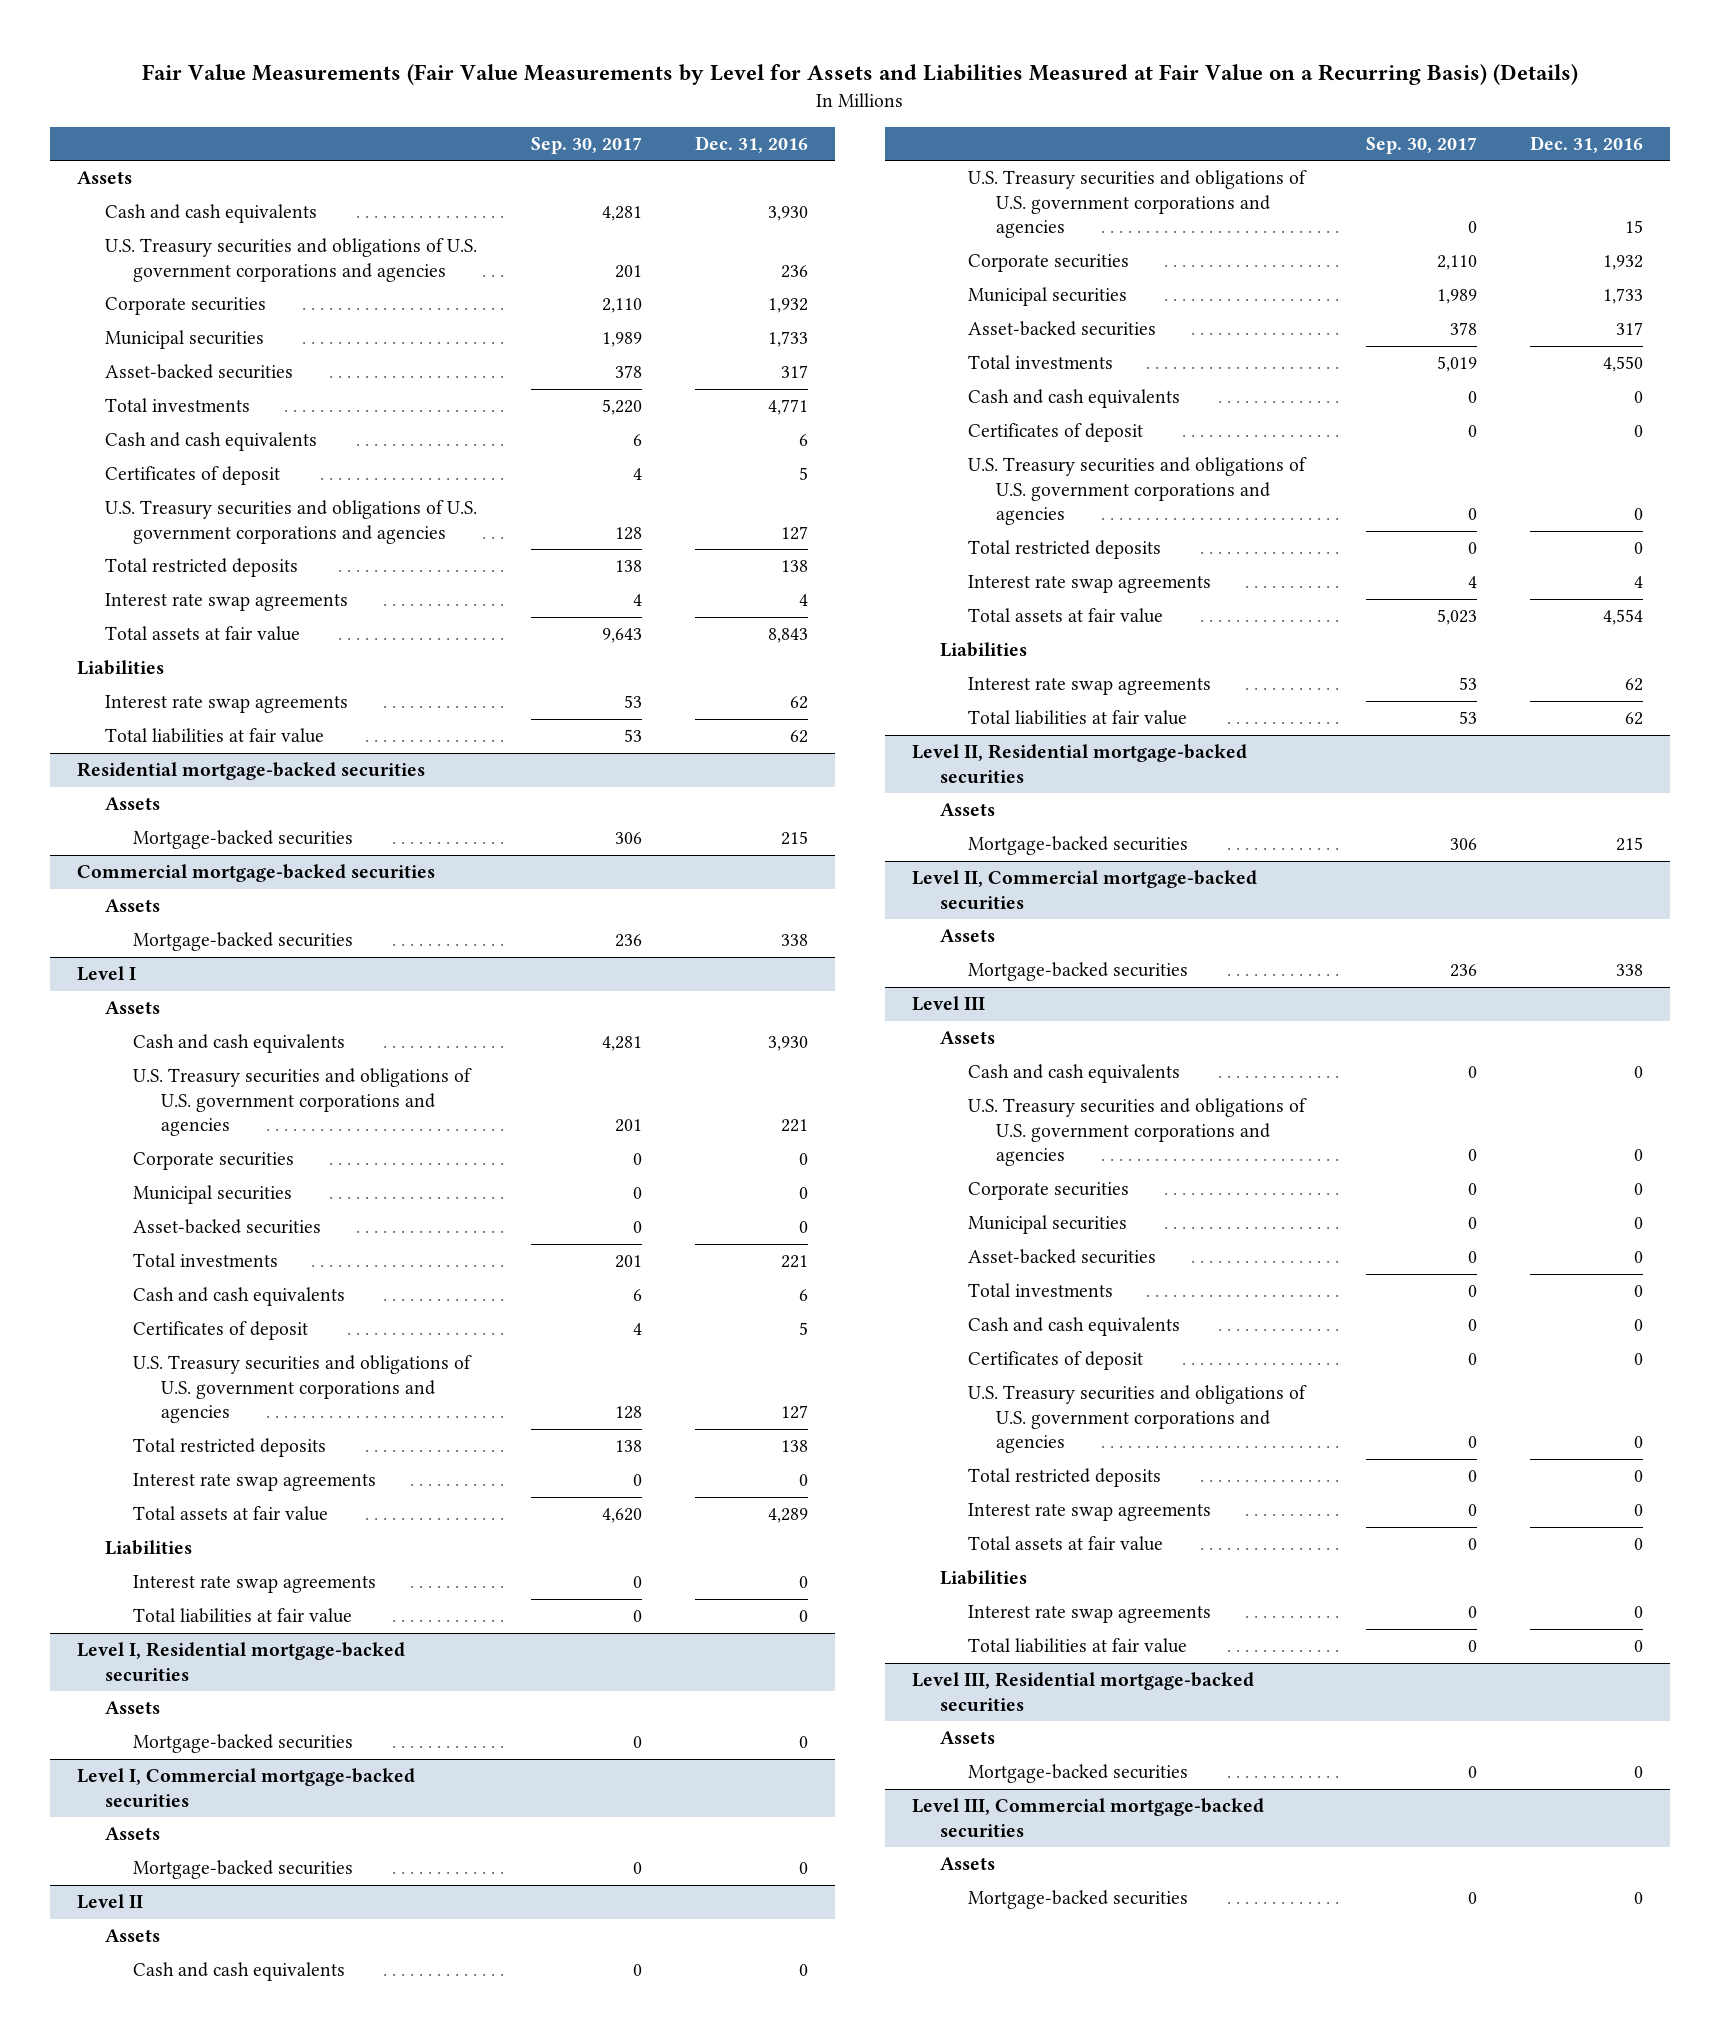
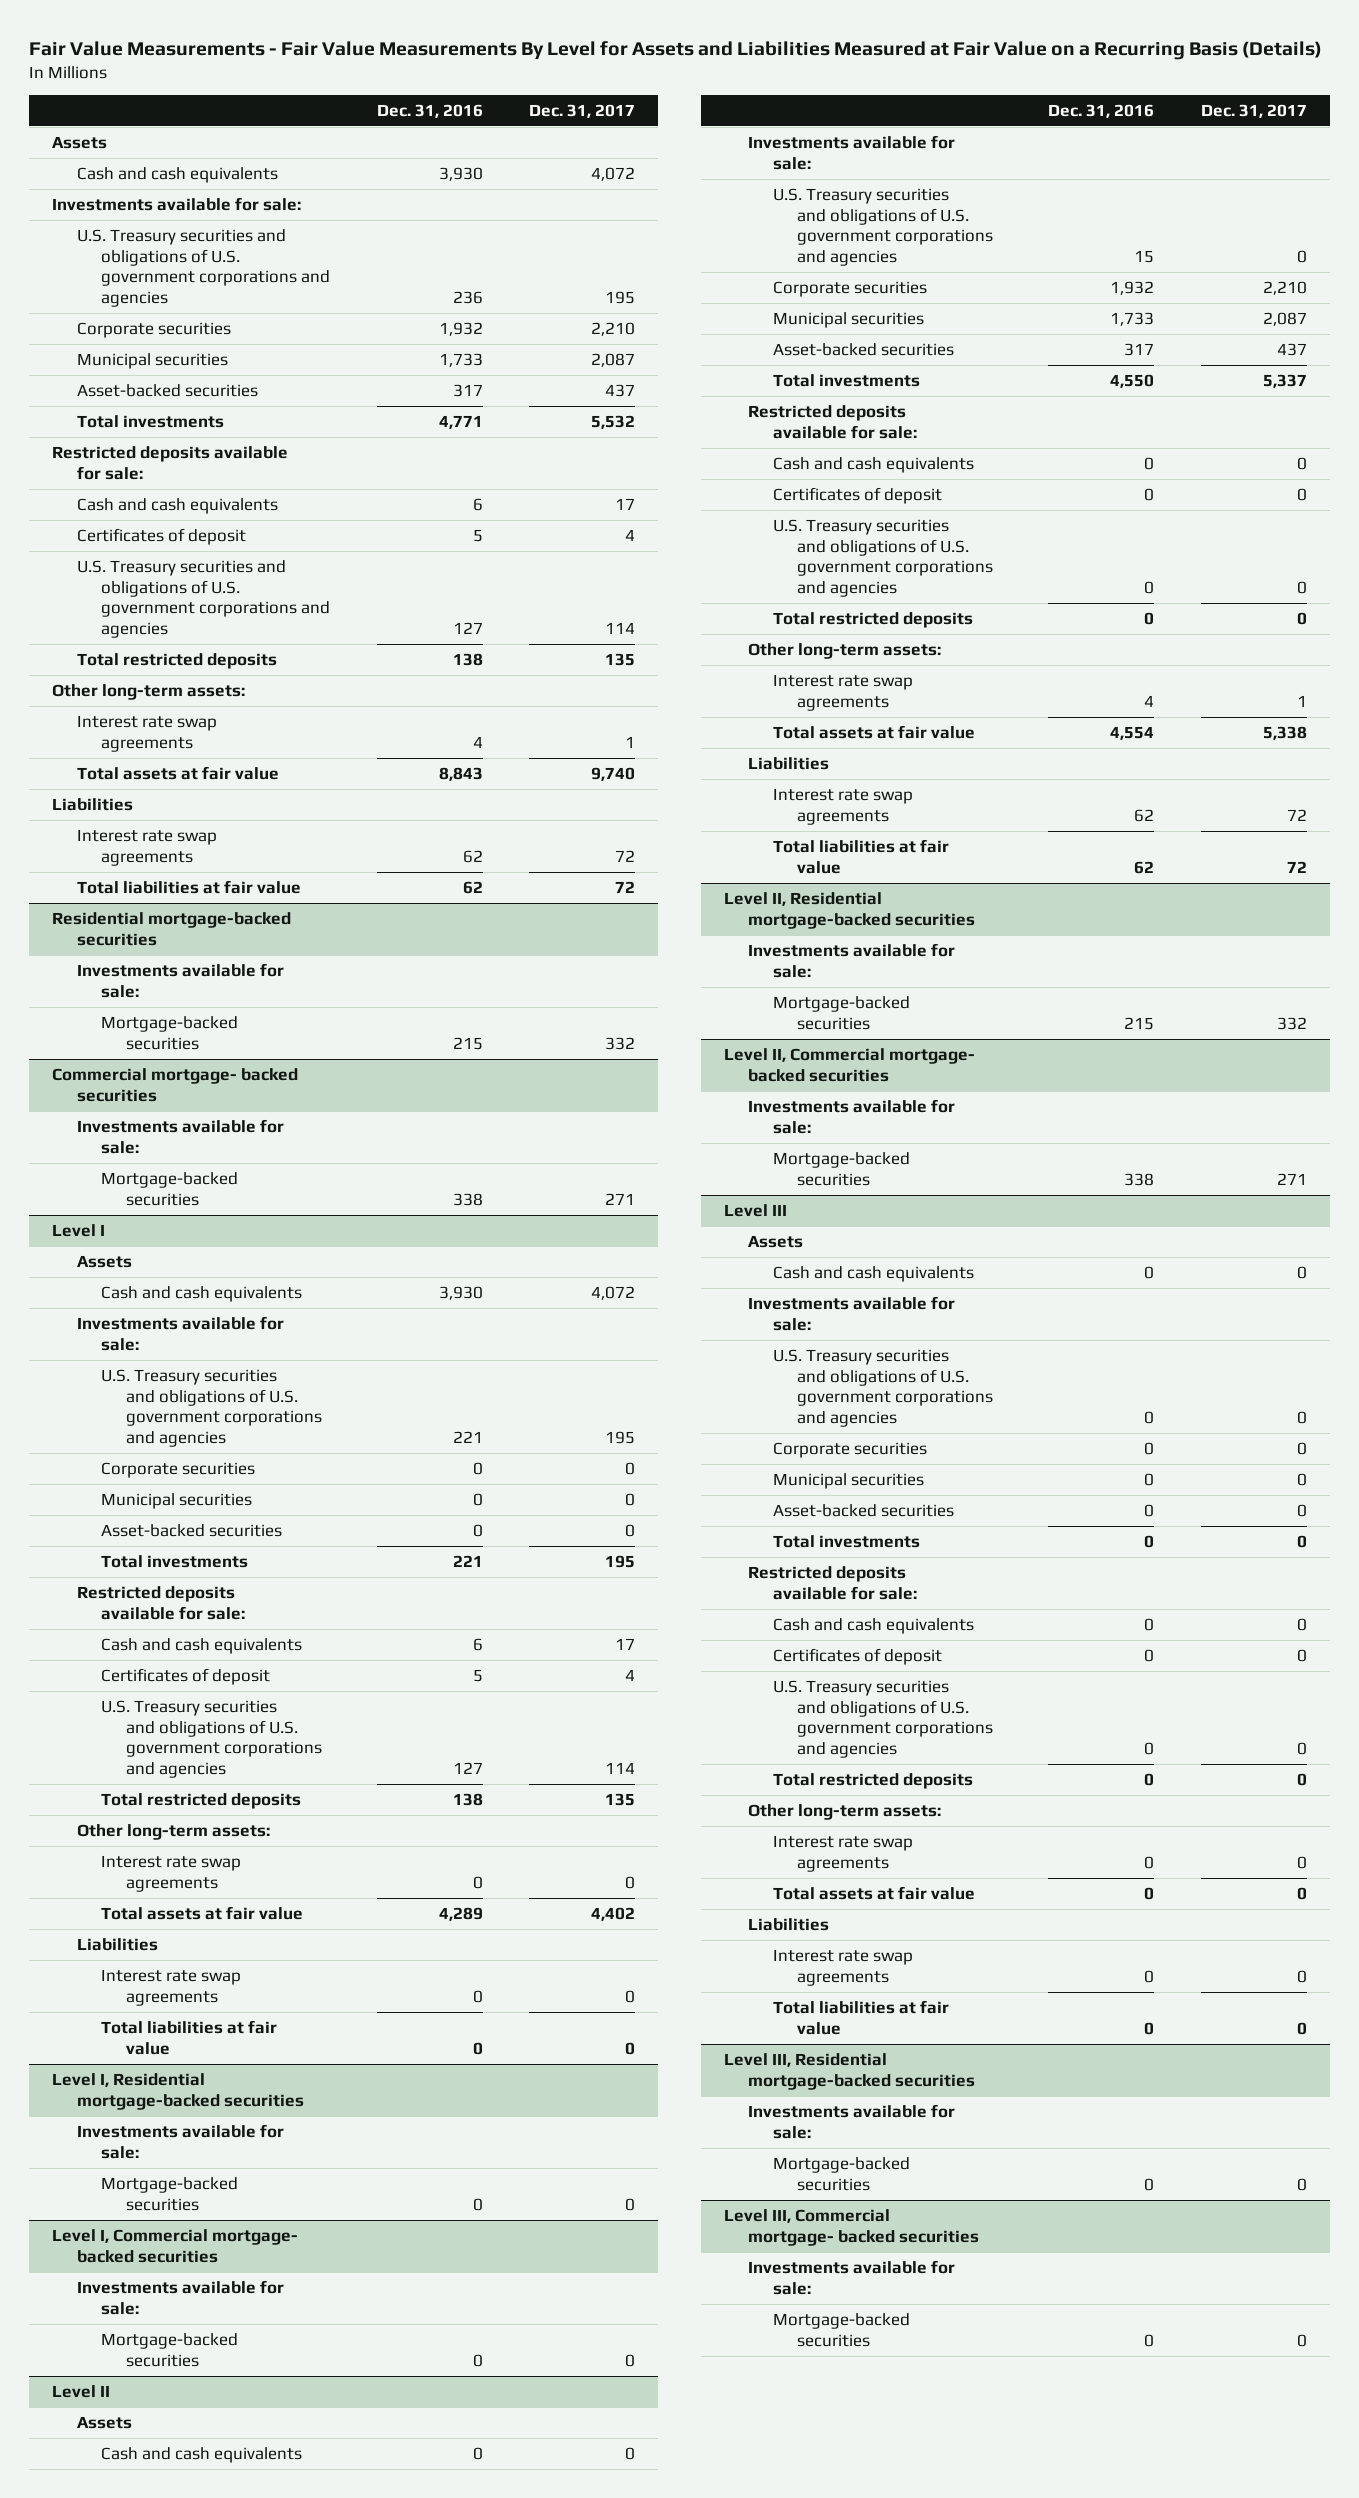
- Fair Value Measurements (Fair Value Measurements by Level for Assets and Liabilities Measured at Fair Value on a Recurring Basis) (Details)
+ Fair Value Measurements - Fair Value Measurements By Level for Assets and Liabilities Measured at Fair Value on a Recurring Basis (Details)
- | Sep. 30, 2017 | Dec. 31, 2016
+ | Dec. 31, 2016 | Dec. 31, 2017
+ Investments available for sale:
+ Restricted deposits available for sale:
+ Other long-term assets:
@ Residential mortgage-backed securities
- Assets
+ Investments available for sale:
- Commercial mortgage-backed securities
- Assets
+ Commercial mortgage- backed securities
+ Investments available for sale:
@ Level I
+ Investments available for sale:
+ Restricted deposits available for sale:
+ Other long-term assets:
@ Level I, Residential mortgage-backed securities
- Assets
+ Investments available for sale:
- Level I, Commercial mortgage-backed securities
- Assets
+ Level I, Commercial mortgage- backed securities
+ Investments available for sale:
@ Level II
+ Investments available for sale:
+ Restricted deposits available for sale:
+ Other long-term assets:
@ Level II, Residential mortgage-backed securities
- Assets
+ Investments available for sale:
- Level II, Commercial mortgage-backed securities
- Assets
+ Level II, Commercial mortgage- backed securities
+ Investments available for sale:
@ Level III
+ Investments available for sale:
+ Restricted deposits available for sale:
+ Other long-term assets:
@ Level III, Residential mortgage-backed securities
- Assets
+ Investments available for sale:
- Level III, Commercial mortgage-backed securities
- Assets
+ Level III, Commercial mortgage- backed securities
+ Investments available for sale:

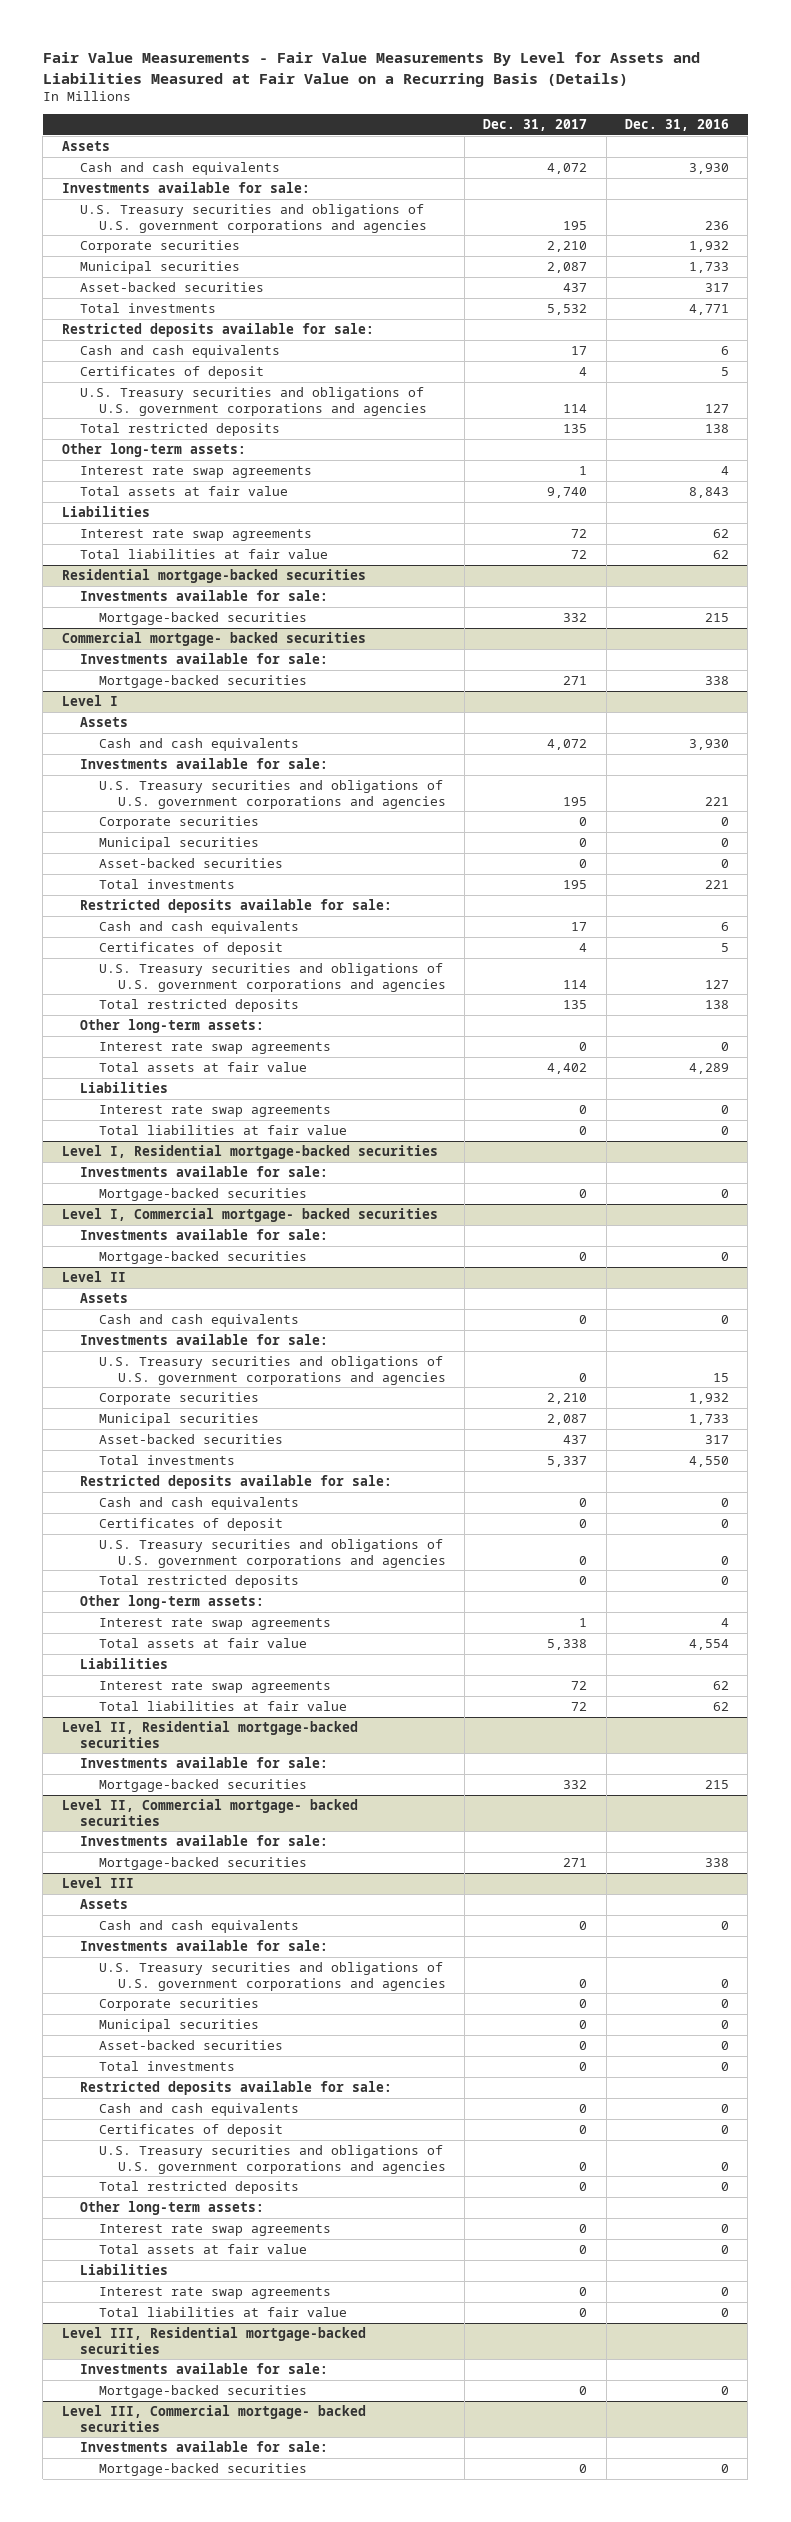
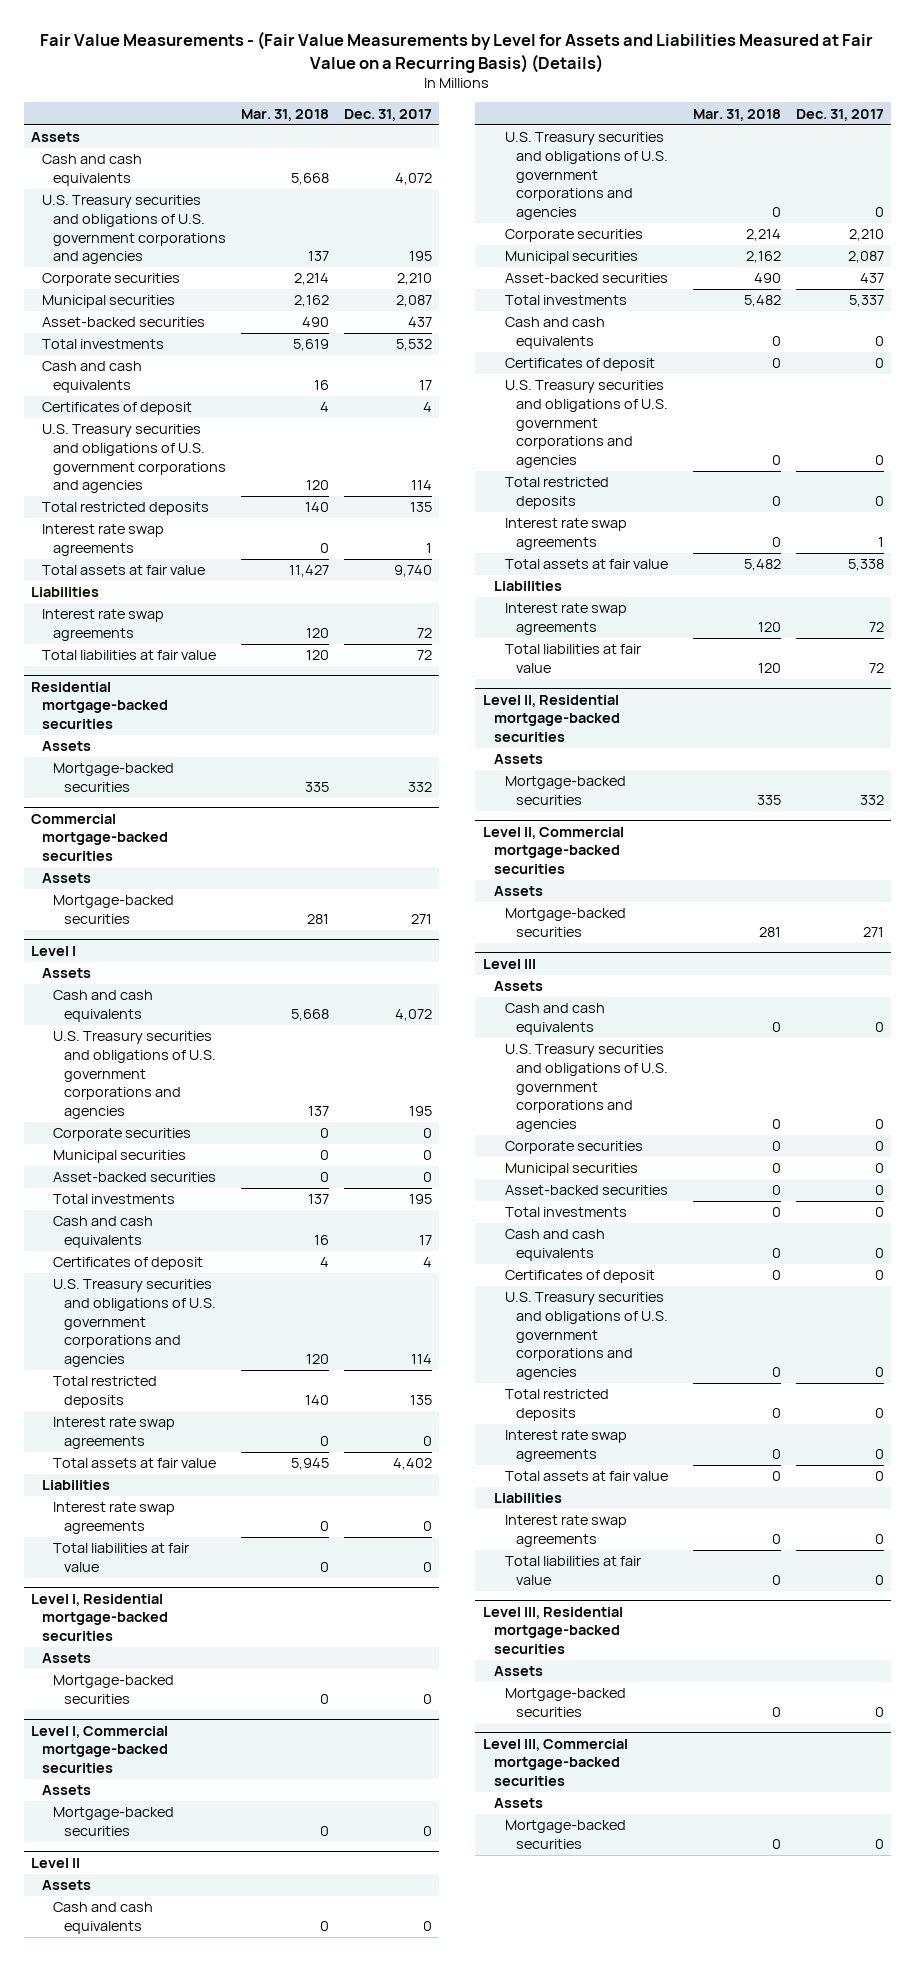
- Fair Value Measurements - Fair Value Measurements By Level for Assets and Liabilities Measured at Fair Value on a Recurring Basis (Details)
+ Fair Value Measurements - (Fair Value Measurements by Level for Assets and Liabilities Measured at Fair Value on a Recurring Basis) (Details)
- | Dec. 31, 2017 | Dec. 31, 2016
+ | Mar. 31, 2018 | Dec. 31, 2017
- Investments available for sale:
- Restricted deposits available for sale:
- Other long-term assets:
@ Residential mortgage-backed securities
- Investments available for sale:
+ Assets
- Commercial mortgage- backed securities
- Investments available for sale:
+ Commercial mortgage-backed securities
+ Assets
@ Level I
- Investments available for sale:
- Restricted deposits available for sale:
- Other long-term assets:
@ Level I, Residential mortgage-backed securities
- Investments available for sale:
+ Assets
- Level I, Commercial mortgage- backed securities
- Investments available for sale:
+ Level I, Commercial mortgage-backed securities
+ Assets
@ Level II
- Investments available for sale:
- Restricted deposits available for sale:
- Other long-term assets:
@ Level II, Residential mortgage-backed securities
- Investments available for sale:
+ Assets
- Level II, Commercial mortgage- backed securities
- Investments available for sale:
+ Level II, Commercial mortgage-backed securities
+ Assets
@ Level III
- Investments available for sale:
- Restricted deposits available for sale:
- Other long-term assets:
@ Level III, Residential mortgage-backed securities
- Investments available for sale:
+ Assets
- Level III, Commercial mortgage- backed securities
- Investments available for sale:
+ Level III, Commercial mortgage-backed securities
+ Assets

